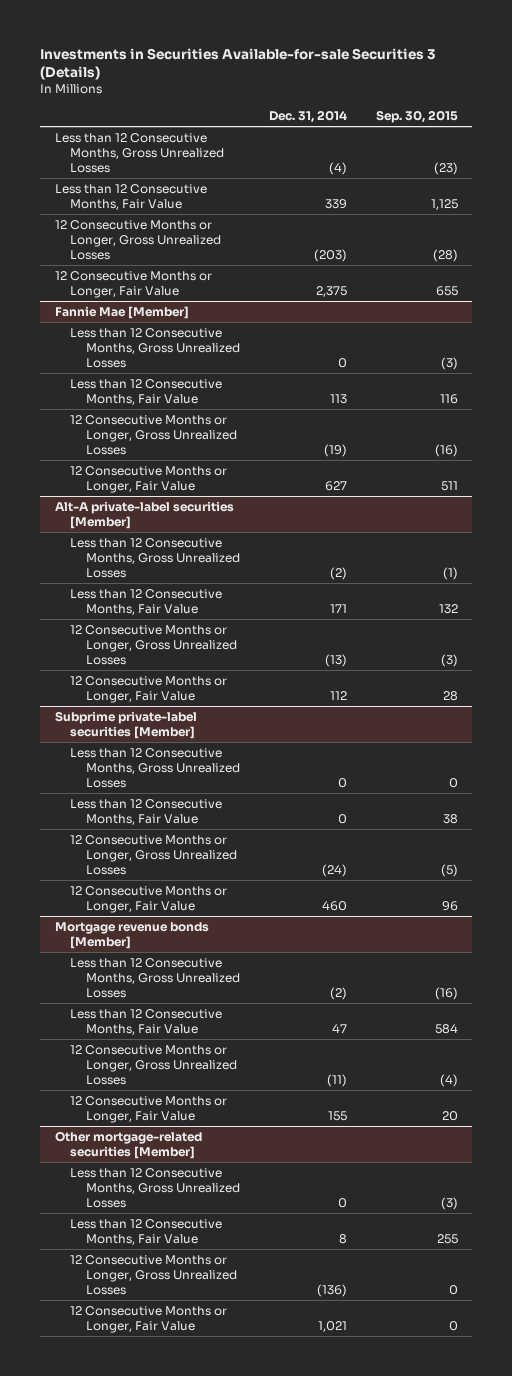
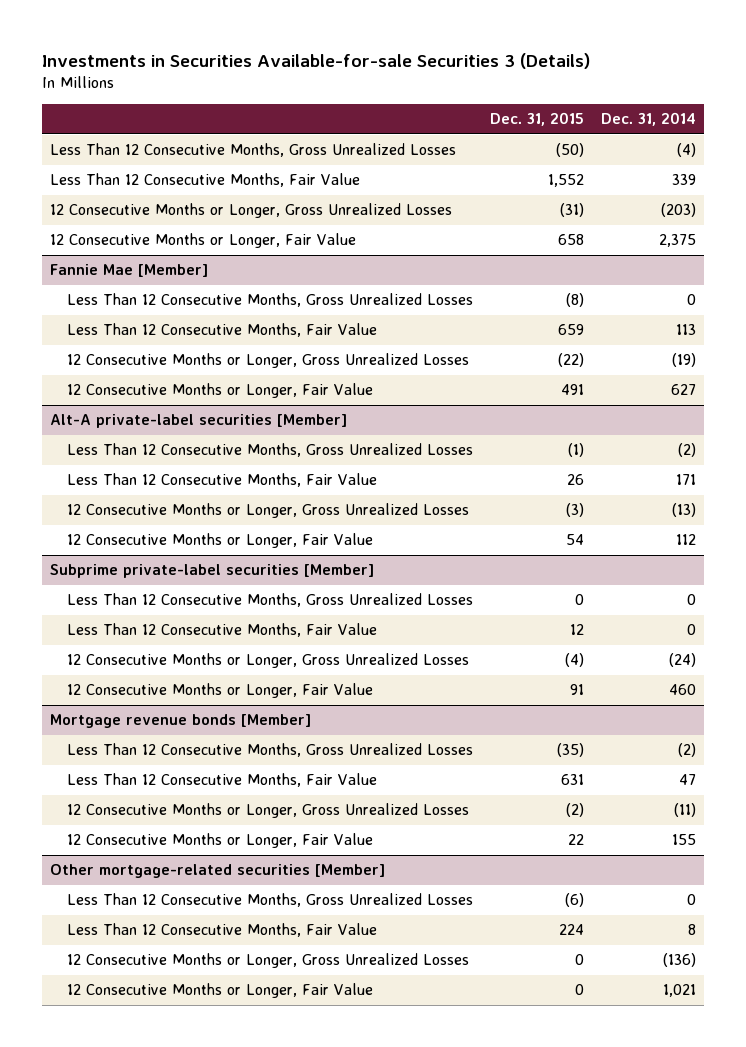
- | Dec. 31, 2014 | Sep. 30, 2015
+ | Dec. 31, 2015 | Dec. 31, 2014
- Less than 12 Consecutive Months, Gross Unrealized Losses | (4) | (23)
- Less than 12 Consecutive Months, Fair Value | 339 | 1,125
+ Less Than 12 Consecutive Months, Gross Unrealized Losses | (50) | (4)
+ Less Than 12 Consecutive Months, Fair Value | 1,552 | 339
@ Fannie Mae [Member]
- Less than 12 Consecutive Months, Gross Unrealized Losses | 0 | (3)
- Less than 12 Consecutive Months, Fair Value | 113 | 116
+ Less Than 12 Consecutive Months, Gross Unrealized Losses | (8) | 0
+ Less Than 12 Consecutive Months, Fair Value | 659 | 113
@ Alt-A private-label securities [Member]
- Less than 12 Consecutive Months, Gross Unrealized Losses | (2) | (1)
- Less than 12 Consecutive Months, Fair Value | 171 | 132
+ Less Than 12 Consecutive Months, Gross Unrealized Losses | (1) | (2)
+ Less Than 12 Consecutive Months, Fair Value | 26 | 171
@ Subprime private-label securities [Member]
- Less than 12 Consecutive Months, Gross Unrealized Losses | 0 | 0
- Less than 12 Consecutive Months, Fair Value | 0 | 38
+ Less Than 12 Consecutive Months, Gross Unrealized Losses | 0 | 0
+ Less Than 12 Consecutive Months, Fair Value | 12 | 0
@ Mortgage revenue bonds [Member]
- Less than 12 Consecutive Months, Gross Unrealized Losses | (2) | (16)
- Less than 12 Consecutive Months, Fair Value | 47 | 584
+ Less Than 12 Consecutive Months, Gross Unrealized Losses | (35) | (2)
+ Less Than 12 Consecutive Months, Fair Value | 631 | 47
@ Other mortgage-related securities [Member]
- Less than 12 Consecutive Months, Gross Unrealized Losses | 0 | (3)
- Less than 12 Consecutive Months, Fair Value | 8 | 255
+ Less Than 12 Consecutive Months, Gross Unrealized Losses | (6) | 0
+ Less Than 12 Consecutive Months, Fair Value | 224 | 8

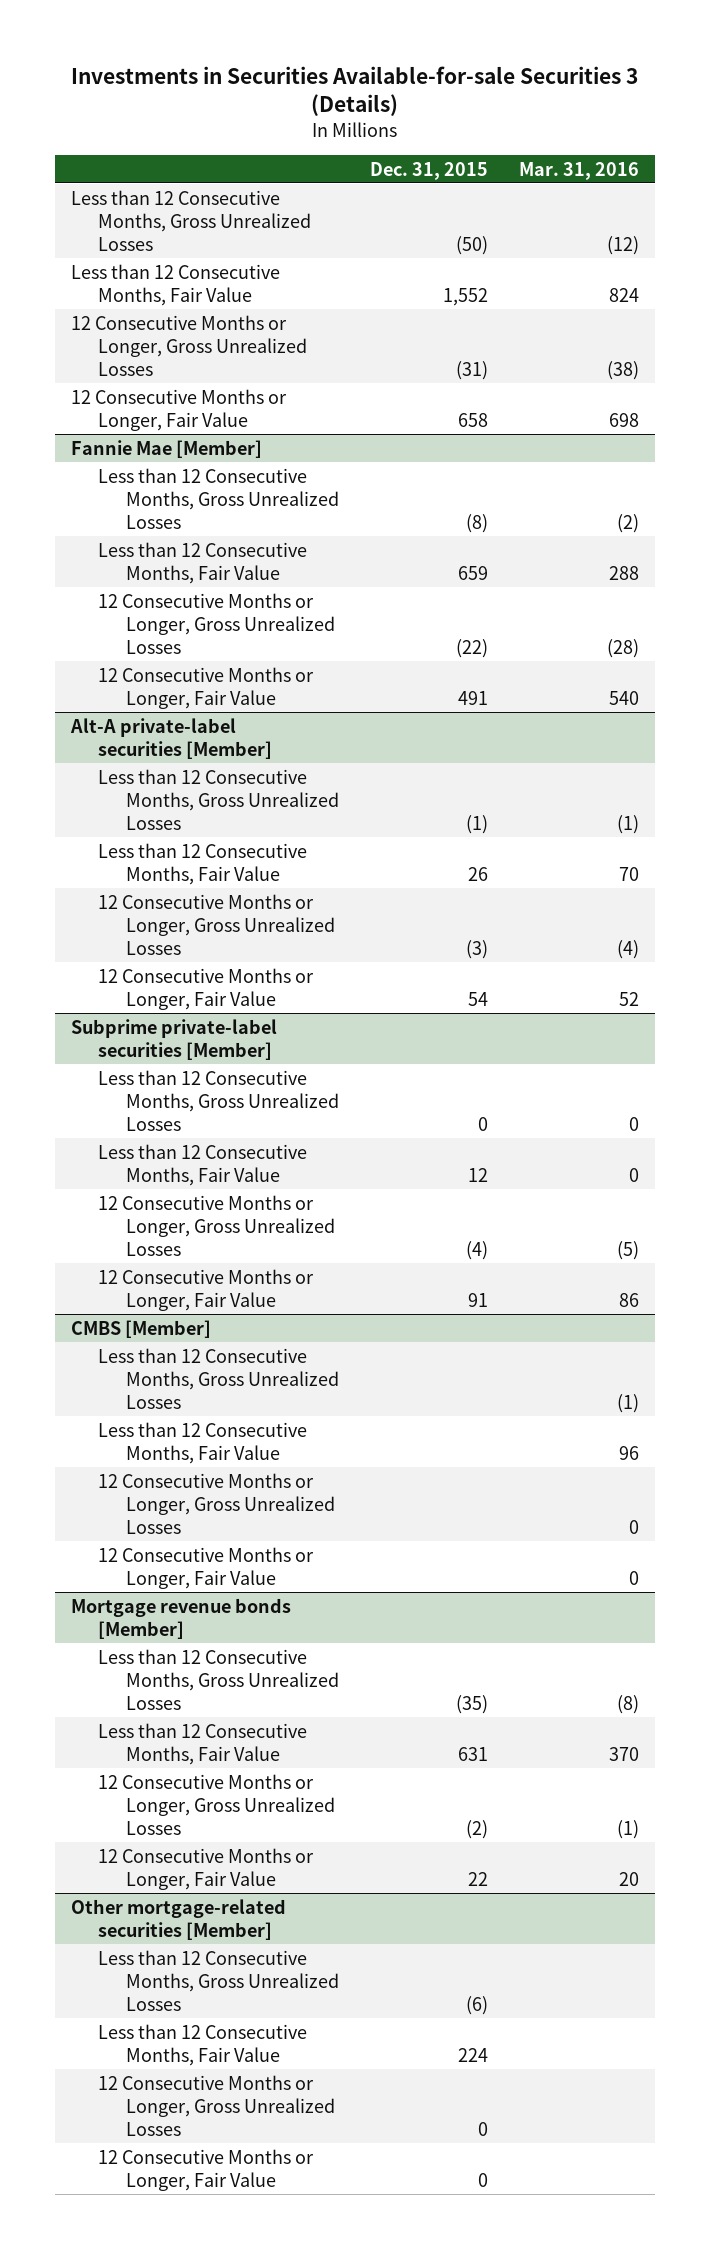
- | Dec. 31, 2015 | Dec. 31, 2014
+ | Dec. 31, 2015 | Mar. 31, 2016
- Less Than 12 Consecutive Months, Gross Unrealized Losses | (50) | (4)
- Less Than 12 Consecutive Months, Fair Value | 1,552 | 339
+ Less than 12 Consecutive Months, Gross Unrealized Losses | (50) | (12)
+ Less than 12 Consecutive Months, Fair Value | 1,552 | 824
@ Fannie Mae [Member]
- Less Than 12 Consecutive Months, Gross Unrealized Losses | (8) | 0
- Less Than 12 Consecutive Months, Fair Value | 659 | 113
+ Less than 12 Consecutive Months, Gross Unrealized Losses | (8) | (2)
+ Less than 12 Consecutive Months, Fair Value | 659 | 288
@ Alt-A private-label securities [Member]
- Less Than 12 Consecutive Months, Gross Unrealized Losses | (1) | (2)
- Less Than 12 Consecutive Months, Fair Value | 26 | 171
+ Less than 12 Consecutive Months, Gross Unrealized Losses | (1) | (1)
+ Less than 12 Consecutive Months, Fair Value | 26 | 70
@ Subprime private-label securities [Member]
- Less Than 12 Consecutive Months, Gross Unrealized Losses | 0 | 0
- Less Than 12 Consecutive Months, Fair Value | 12 | 0
+ Less than 12 Consecutive Months, Gross Unrealized Losses | 0 | 0
+ Less than 12 Consecutive Months, Fair Value | 12 | 0
+ CMBS [Member]
+ Less than 12 Consecutive Months, Gross Unrealized Losses | | (1)
+ Less than 12 Consecutive Months, Fair Value | | 96
+ 12 Consecutive Months or Longer, Gross Unrealized Losses | | 0
+ 12 Consecutive Months or Longer, Fair Value | | 0
@ Mortgage revenue bonds [Member]
- Less Than 12 Consecutive Months, Gross Unrealized Losses | (35) | (2)
- Less Than 12 Consecutive Months, Fair Value | 631 | 47
+ Less than 12 Consecutive Months, Gross Unrealized Losses | (35) | (8)
+ Less than 12 Consecutive Months, Fair Value | 631 | 370
@ Other mortgage-related securities [Member]
- Less Than 12 Consecutive Months, Gross Unrealized Losses | (6) | 0
- Less Than 12 Consecutive Months, Fair Value | 224 | 8
+ Less than 12 Consecutive Months, Gross Unrealized Losses | (6) |
+ Less than 12 Consecutive Months, Fair Value | 224 |

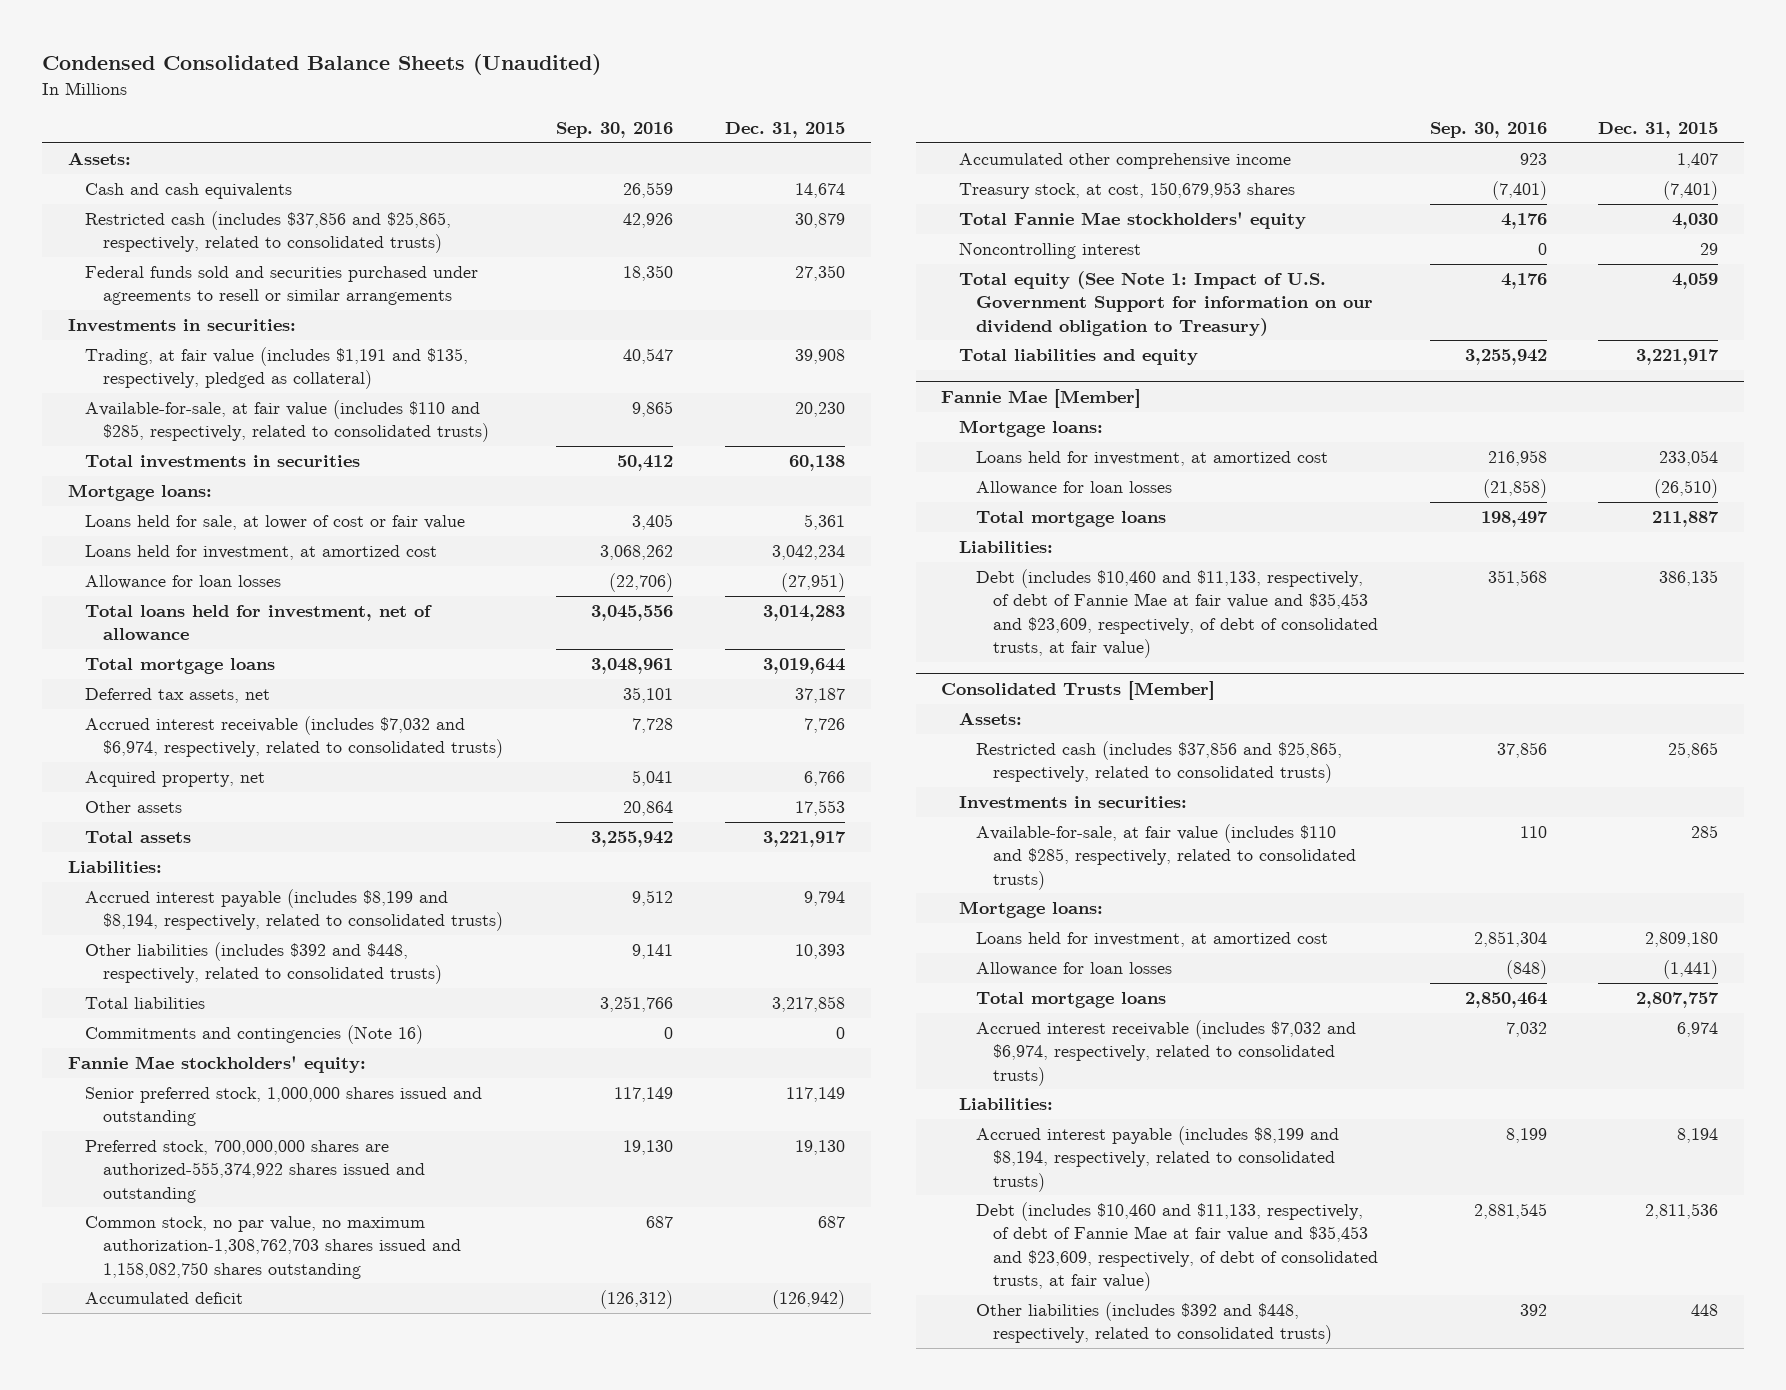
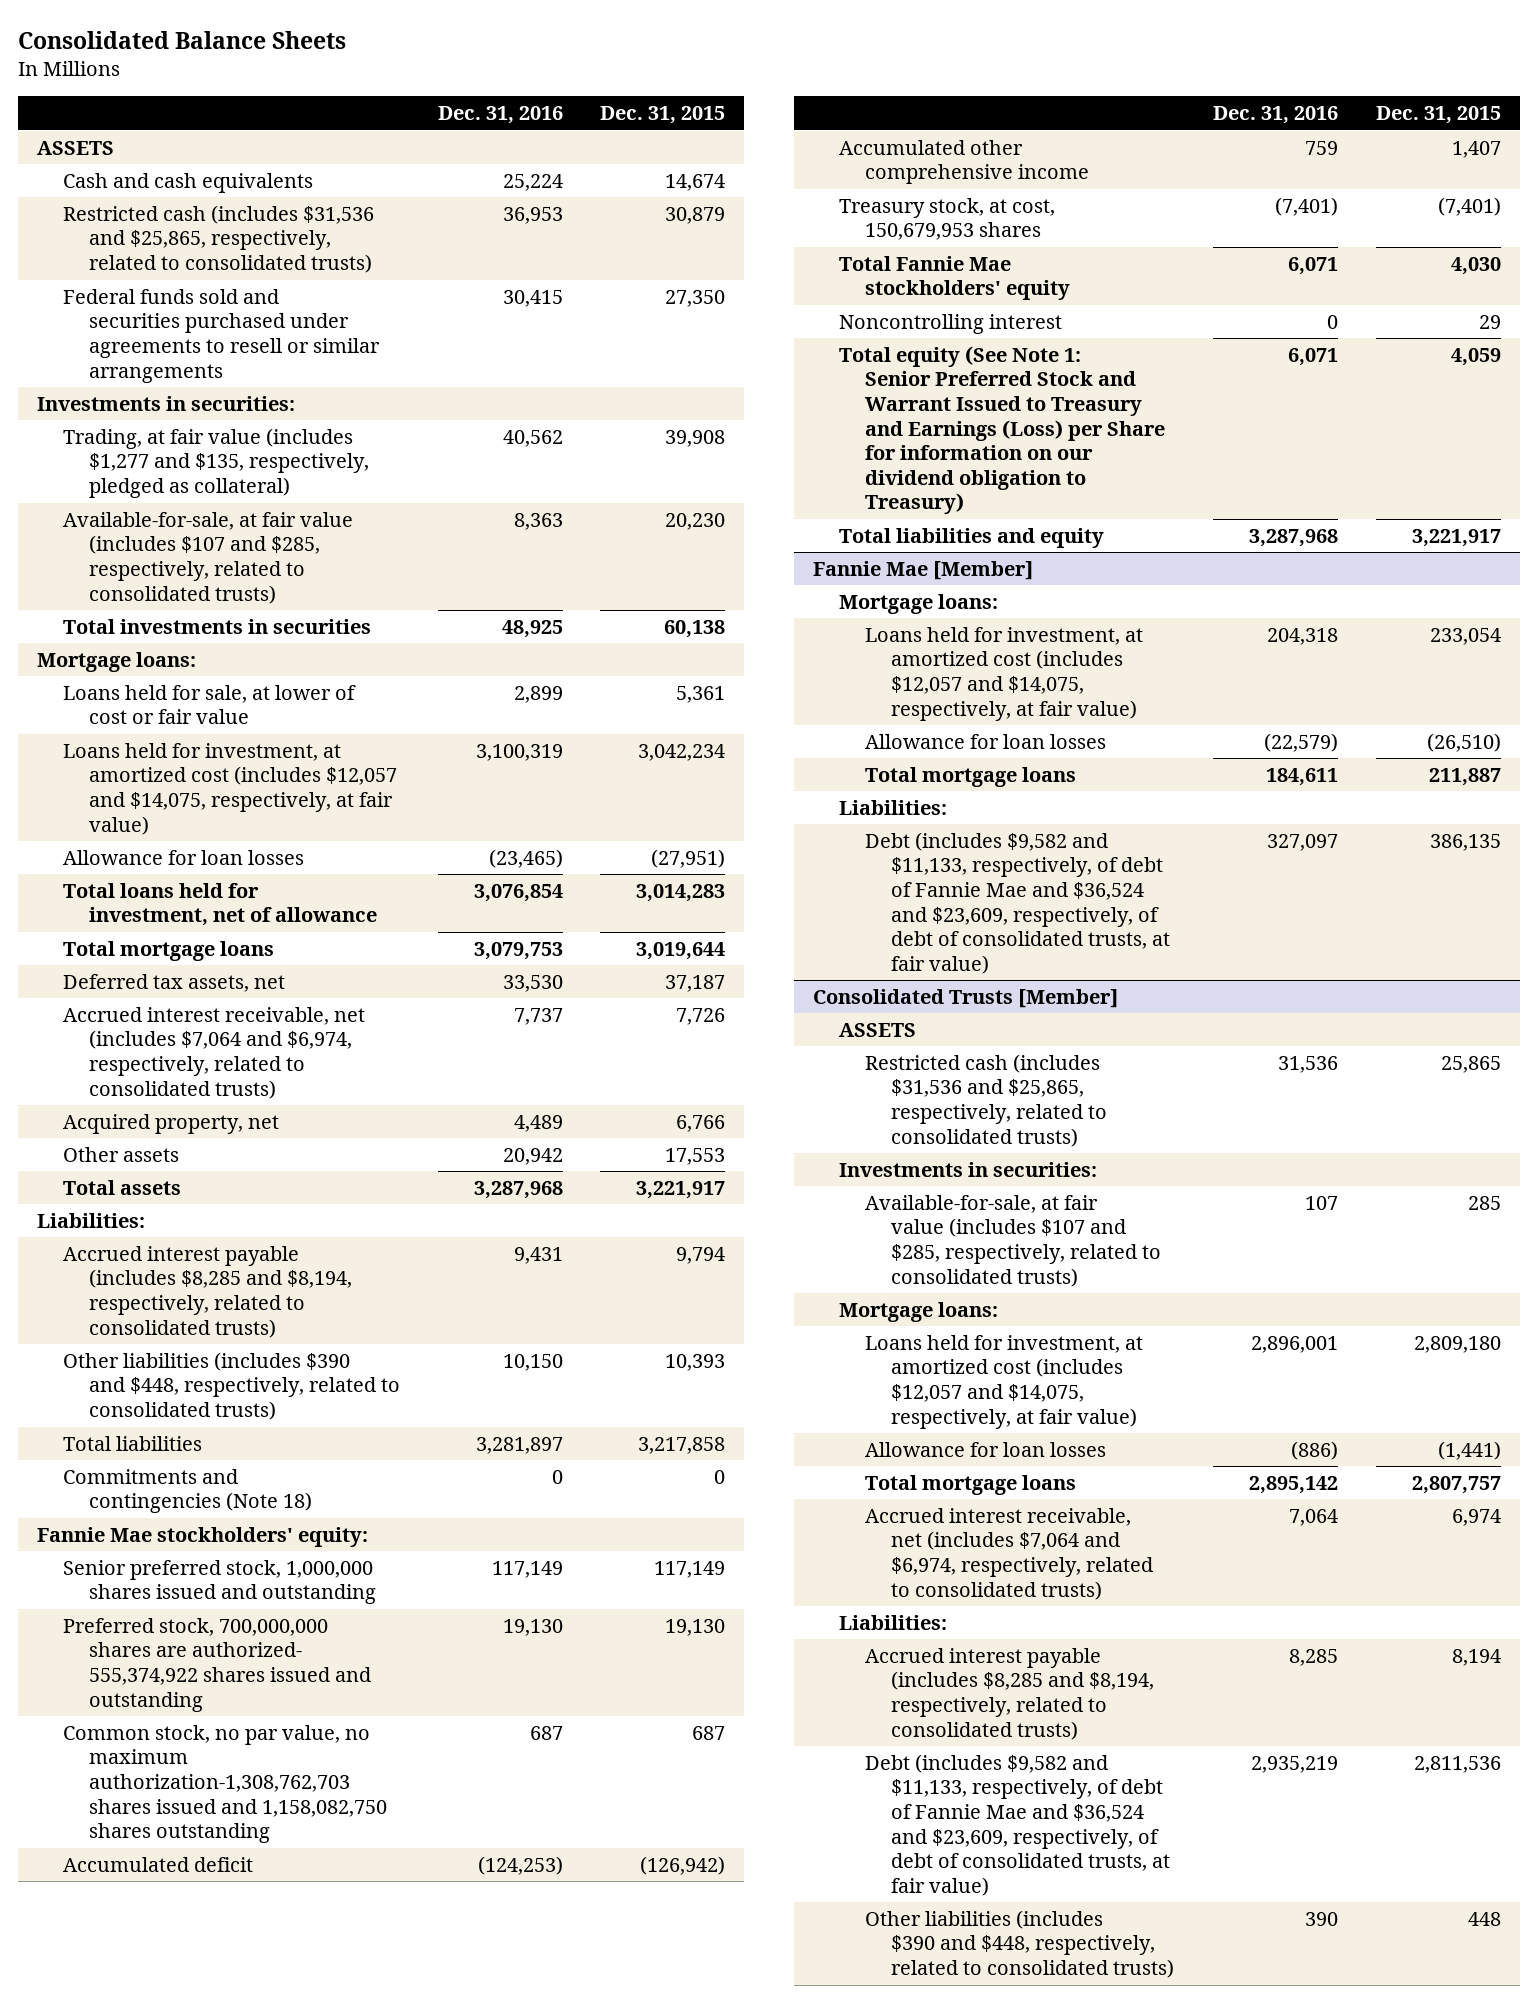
- Condensed Consolidated Balance Sheets (Unaudited)
+ Consolidated Balance Sheets
- | Sep. 30, 2016 | Dec. 31, 2015
+ | Dec. 31, 2016 | Dec. 31, 2015
- Assets:
+ ASSETS
- Restricted cash (includes $37,856 and $25,865, respectively, related to consolidated trusts) | 42,926 | 30,879
+ Restricted cash (includes $31,536 and $25,865, respectively, related to consolidated trusts) | 36,953 | 30,879
- Trading, at fair value (includes $1,191 and $135, respectively, pledged as collateral) | 40,547 | 39,908
- Available-for-sale, at fair value (includes $110 and $285, respectively, related to consolidated trusts) | 9,865 | 20,230
+ Trading, at fair value (includes $1,277 and $135, respectively, pledged as collateral) | 40,562 | 39,908
+ Available-for-sale, at fair value (includes $107 and $285, respectively, related to consolidated trusts) | 8,363 | 20,230
- Loans held for investment, at amortized cost | 3,068,262 | 3,042,234
+ Loans held for investment, at amortized cost (includes $12,057 and $14,075, respectively, at fair value) | 3,100,319 | 3,042,234
- Accrued interest receivable (includes $7,032 and $6,974, respectively, related to consolidated trusts) | 7,728 | 7,726
+ Accrued interest receivable, net (includes $7,064 and $6,974, respectively, related to consolidated trusts) | 7,737 | 7,726
- Accrued interest payable (includes $8,199 and $8,194, respectively, related to consolidated trusts) | 9,512 | 9,794
- Other liabilities (includes $392 and $448, respectively, related to consolidated trusts) | 9,141 | 10,393
+ Accrued interest payable (includes $8,285 and $8,194, respectively, related to consolidated trusts) | 9,431 | 9,794
+ Other liabilities (includes $390 and $448, respectively, related to consolidated trusts) | 10,150 | 10,393
- Commitments and contingencies (Note 16) | 0 | 0
+ Commitments and contingencies (Note 18) | 0 | 0
- Preferred stock, 700,000,000 shares are authorized-555,374,922 shares issued and outstanding | 19,130 | 19,130
+ Preferred stock, 700,000,000 shares are authorized- 555,374,922 shares issued and outstanding | 19,130 | 19,130
- Total equity (See Note 1: Impact of U.S. Government Support for information on our dividend obligation to Treasury) | 4,176 | 4,059
+ Total equity (See Note 1: Senior Preferred Stock and Warrant Issued to Treasury and Earnings (Loss) per Share for information on our dividend obligation to Treasury) | 6,071 | 4,059
@ Fannie Mae [Member]
- Loans held for investment, at amortized cost | 216,958 | 233,054
+ Loans held for investment, at amortized cost (includes $12,057 and $14,075, respectively, at fair value) | 204,318 | 233,054
- Debt (includes $10,460 and $11,133, respectively, of debt of Fannie Mae at fair value and $35,453 and $23,609, respectively, of debt of consolidated trusts, at fair value) | 351,568 | 386,135
+ Debt (includes $9,582 and $11,133, respectively, of debt of Fannie Mae and $36,524 and $23,609, respectively, of debt of consolidated trusts, at fair value) | 327,097 | 386,135
@ Consolidated Trusts [Member]
- Assets:
- Restricted cash (includes $37,856 and $25,865, respectively, related to consolidated trusts) | 37,856 | 25,865
+ ASSETS
+ Restricted cash (includes $31,536 and $25,865, respectively, related to consolidated trusts) | 31,536 | 25,865
- Available-for-sale, at fair value (includes $110 and $285, respectively, related to consolidated trusts) | 110 | 285
+ Available-for-sale, at fair value (includes $107 and $285, respectively, related to consolidated trusts) | 107 | 285
- Loans held for investment, at amortized cost | 2,851,304 | 2,809,180
+ Loans held for investment, at amortized cost (includes $12,057 and $14,075, respectively, at fair value) | 2,896,001 | 2,809,180
- Accrued interest receivable (includes $7,032 and $6,974, respectively, related to consolidated trusts) | 7,032 | 6,974
+ Accrued interest receivable, net (includes $7,064 and $6,974, respectively, related to consolidated trusts) | 7,064 | 6,974
- Accrued interest payable (includes $8,199 and $8,194, respectively, related to consolidated trusts) | 8,199 | 8,194
- Debt (includes $10,460 and $11,133, respectively, of debt of Fannie Mae at fair value and $35,453 and $23,609, respectively, of debt of consolidated trusts, at fair value) | 2,881,545 | 2,811,536
- Other liabilities (includes $392 and $448, respectively, related to consolidated trusts) | 392 | 448
+ Accrued interest payable (includes $8,285 and $8,194, respectively, related to consolidated trusts) | 8,285 | 8,194
+ Debt (includes $9,582 and $11,133, respectively, of debt of Fannie Mae and $36,524 and $23,609, respectively, of debt of consolidated trusts, at fair value) | 2,935,219 | 2,811,536
+ Other liabilities (includes $390 and $448, respectively, related to consolidated trusts) | 390 | 448

